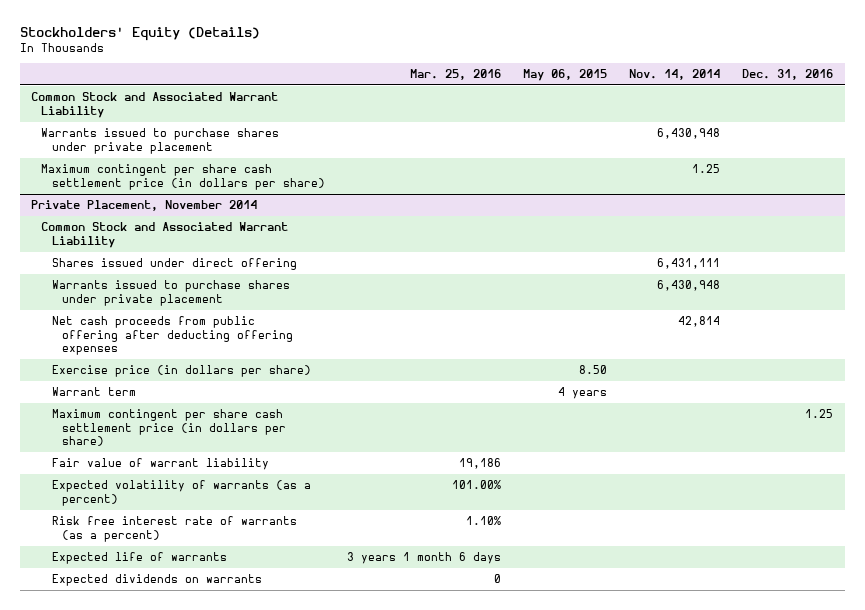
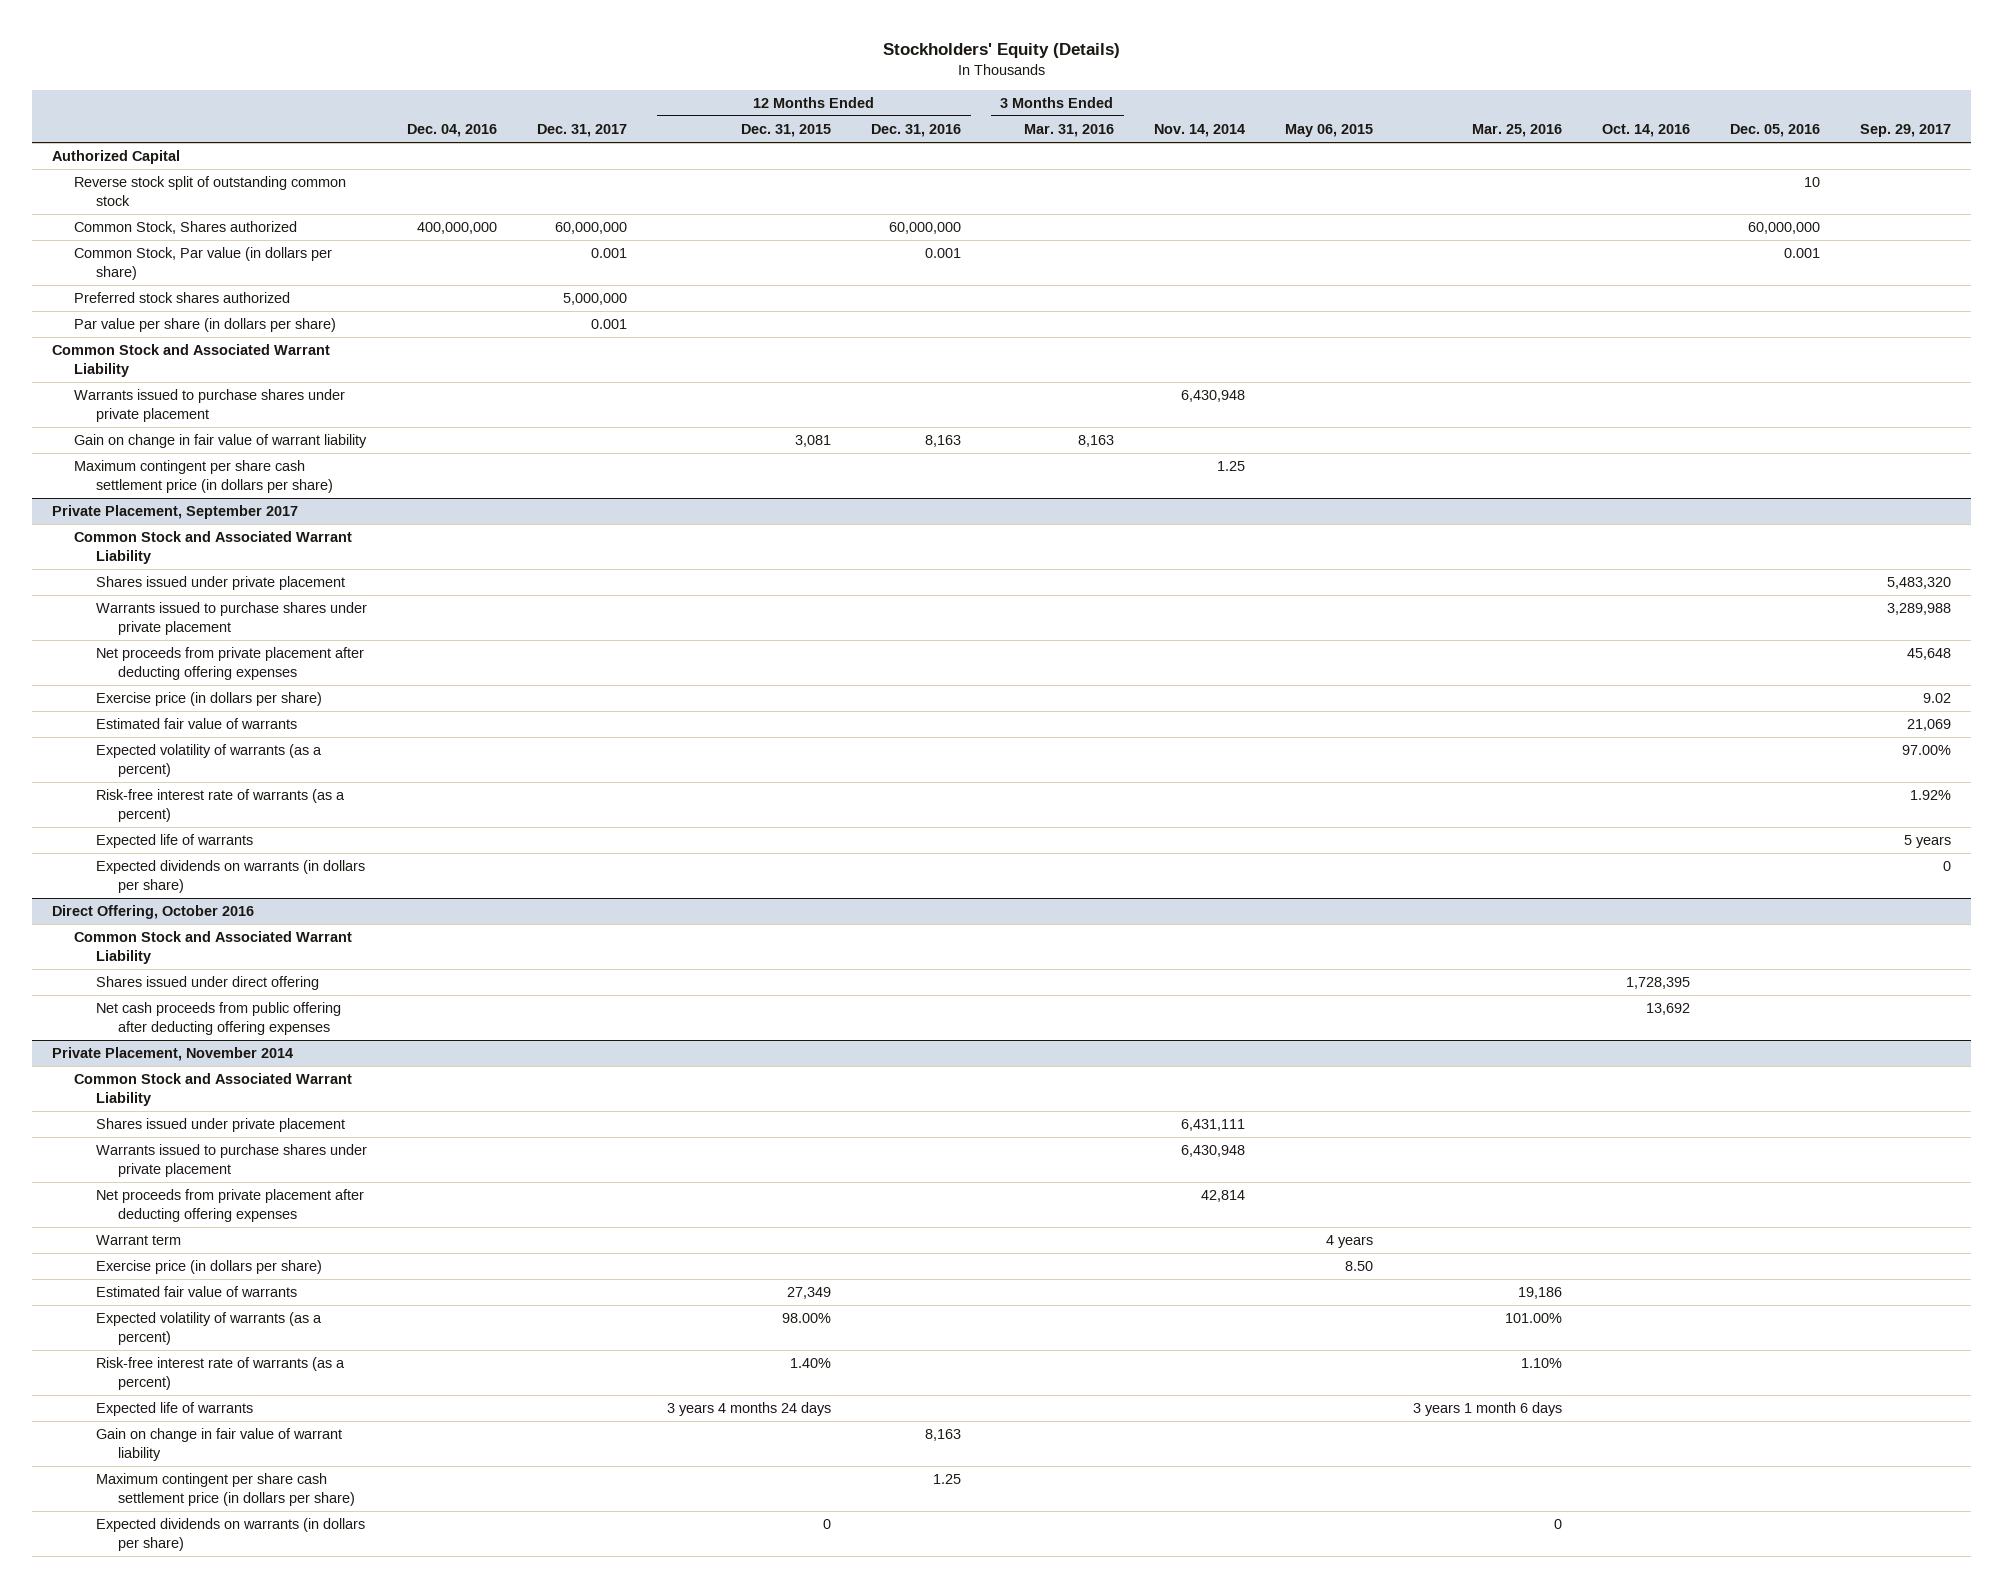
- | Mar. 25, 2016 | May 06, 2015 | Nov. 14, 2014 | Dec. 31, 2016
+ | Dec. 04, 2016 | Dec. 31, 2017 | 12 Months Ended Dec. 31, 2015 | 12 Months Ended Dec. 31, 2016 | 3 Months Ended Mar. 31, 2016 | Nov. 14, 2014 | May 06, 2015 | Mar. 25, 2016 | Oct. 14, 2016 | Dec. 05, 2016 | Sep. 29, 2017
+ Authorized Capital
+ Reverse stock split of outstanding common stock | | | | | | | | | | 10 |
+ Common Stock, Shares authorized | 400,000,000 | 60,000,000 | | 60,000,000 | | | | | | 60,000,000 |
+ Common Stock, Par value (in dollars per share) | | 0.001 | | 0.001 | | | | | | 0.001 |
+ Preferred stock shares authorized | | 5,000,000 | | | | | | | | |
+ Par value per share (in dollars per share) | | 0.001 | | | | | | | | |
+ Gain on change in fair value of warrant liability | | | 3,081 | 8,163 | 8,163 | | | | | |
+ Private Placement, September 2017
+ Common Stock and Associated Warrant Liability
+ Shares issued under private placement | | | | | | | | | | | 5,483,320
+ Warrants issued to purchase shares under private placement | | | | | | | | | | | 3,289,988
+ Net proceeds from private placement after deducting offering expenses | | | | | | | | | | | 45,648
+ Exercise price (in dollars per share) | | | | | | | | | | | 9.02
+ Estimated fair value of warrants | | | | | | | | | | | 21,069
+ Expected volatility of warrants (as a percent) | | | | | | | | | | | 97.00%
+ Risk-free interest rate of warrants (as a percent) | | | | | | | | | | | 1.92%
+ Expected life of warrants | | | | | | | | | | | 5 years
+ Expected dividends on warrants (in dollars per share) | | | | | | | | | | | 0
+ Direct Offering, October 2016
+ Common Stock and Associated Warrant Liability
+ Shares issued under direct offering | | | | | | | | | 1,728,395 | |
+ Net cash proceeds from public offering after deducting offering expenses | | | | | | | | | 13,692 | |
@ Private Placement, November 2014
- Shares issued under direct offering | | | 6,431,111 |
+ Shares issued under private placement | | | | | | 6,431,111 | | | | |
- Net cash proceeds from public offering after deducting offering expenses | | | 42,814 |
+ Net proceeds from private placement after deducting offering expenses | | | | | | 42,814 | | | | |
- Fair value of warrant liability | 19,186 | | |
moved down: Exercise price (in dollars per share) | | | | | | | 8.50 | | | |
+ Estimated fair value of warrants | | | 27,349 | | | | | 19,186 | | |
- Risk free interest rate of warrants (as a percent) | 1.10% | | |
+ Risk-free interest rate of warrants (as a percent) | | | 1.40% | | | | | 1.10% | | |
- Expected dividends on warrants | 0 | | |
+ Gain on change in fair value of warrant liability | | | | 8,163 | | | | | | |
moved down: Maximum contingent per share cash settlement price (in dollars per share) | | | | 1.25 | | | | | | |
+ Expected dividends on warrants (in dollars per share) | | | 0 | | | | | 0 | | |

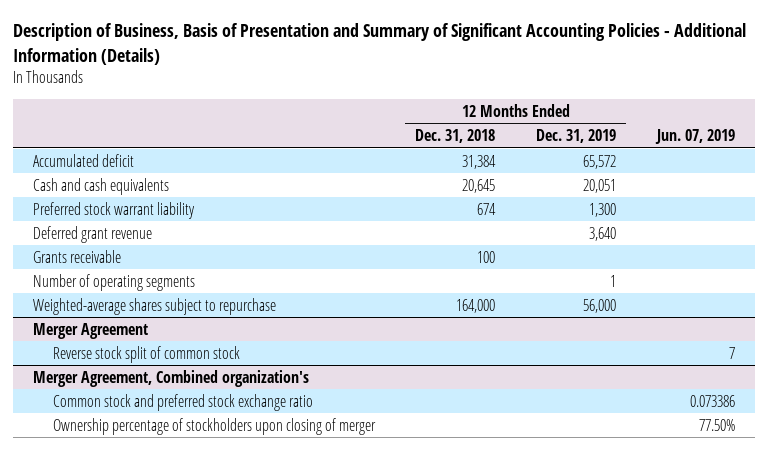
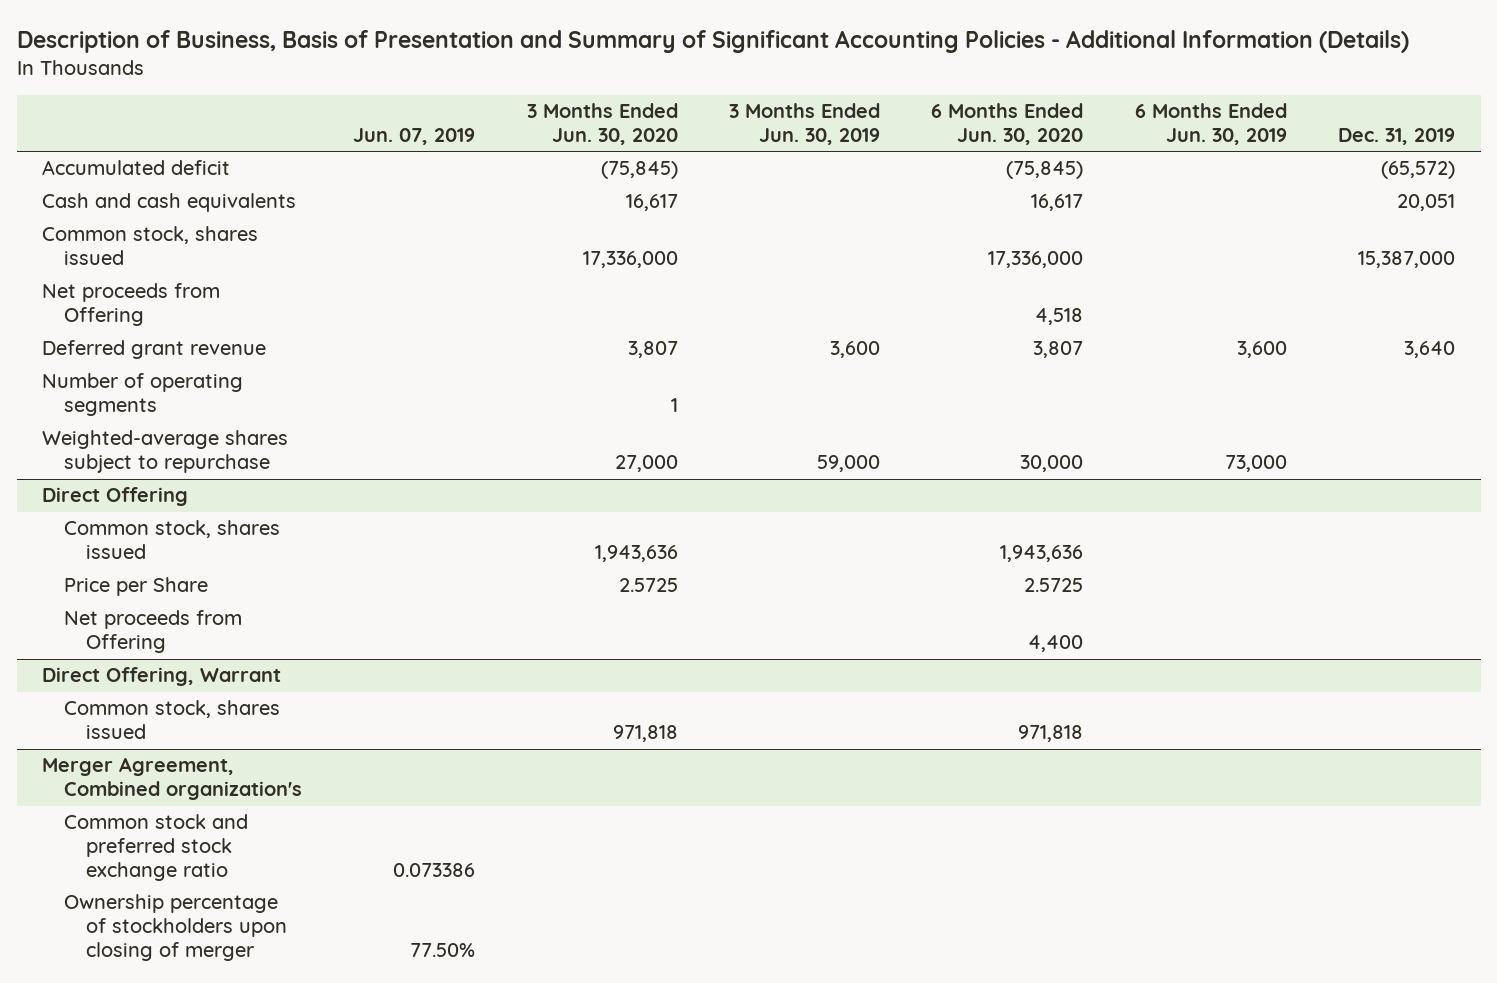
- | 12 Months Ended Dec. 31, 2018 | 12 Months Ended Dec. 31, 2019 | Jun. 07, 2019
+ | Jun. 07, 2019 | 3 Months Ended Jun. 30, 2020 | 3 Months Ended Jun. 30, 2019 | 6 Months Ended Jun. 30, 2020 | 6 Months Ended Jun. 30, 2019 | Dec. 31, 2019
- Preferred stock warrant liability | 674 | 1,300 |
+ Common stock, shares issued | | 17,336,000 | | 17,336,000 | | 15,387,000
+ Net proceeds from Offering | | | | 4,518 | |
- Grants receivable | 100 | |
- Merger Agreement
- Reverse stock split of common stock | | | 7
+ Direct Offering
+ Common stock, shares issued | | 1,943,636 | | 1,943,636 | |
+ Price per Share | | 2.5725 | | 2.5725 | |
+ Net proceeds from Offering | | | | 4,400 | |
+ Direct Offering, Warrant
+ Common stock, shares issued | | 971,818 | | 971,818 | |

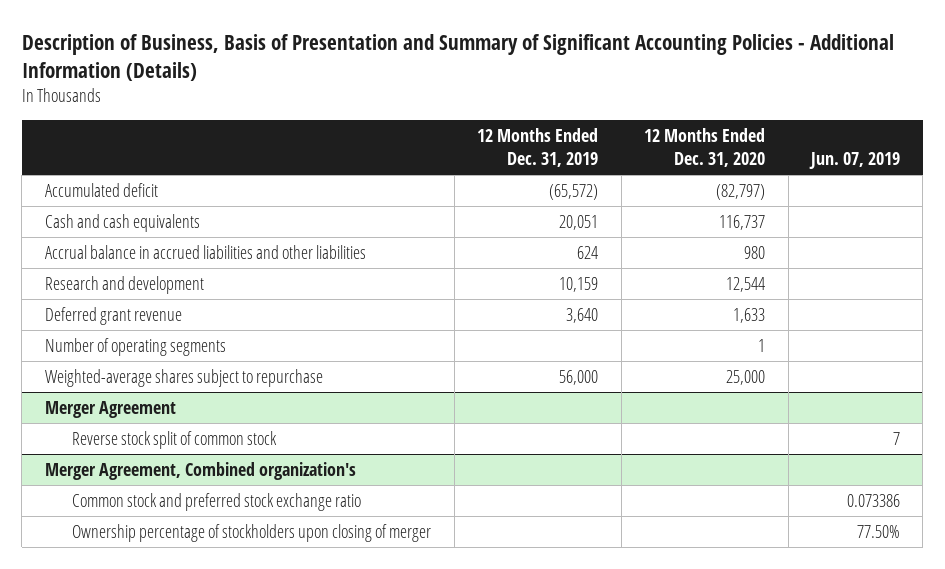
- | Jun. 07, 2019 | 3 Months Ended Jun. 30, 2020 | 3 Months Ended Jun. 30, 2019 | 6 Months Ended Jun. 30, 2020 | 6 Months Ended Jun. 30, 2019 | Dec. 31, 2019
+ | 12 Months Ended Dec. 31, 2019 | 12 Months Ended Dec. 31, 2020 | Jun. 07, 2019
- Common stock, shares issued | | 17,336,000 | | 17,336,000 | | 15,387,000
- Net proceeds from Offering | | | | 4,518 | |
+ Accrual balance in accrued liabilities and other liabilities | 624 | 980 |
+ Research and development | 10,159 | 12,544 |
- Direct Offering
- Common stock, shares issued | | 1,943,636 | | 1,943,636 | |
- Price per Share | | 2.5725 | | 2.5725 | |
- Net proceeds from Offering | | | | 4,400 | |
- Direct Offering, Warrant
- Common stock, shares issued | | 971,818 | | 971,818 | |
+ Merger Agreement
+ Reverse stock split of common stock | | | 7

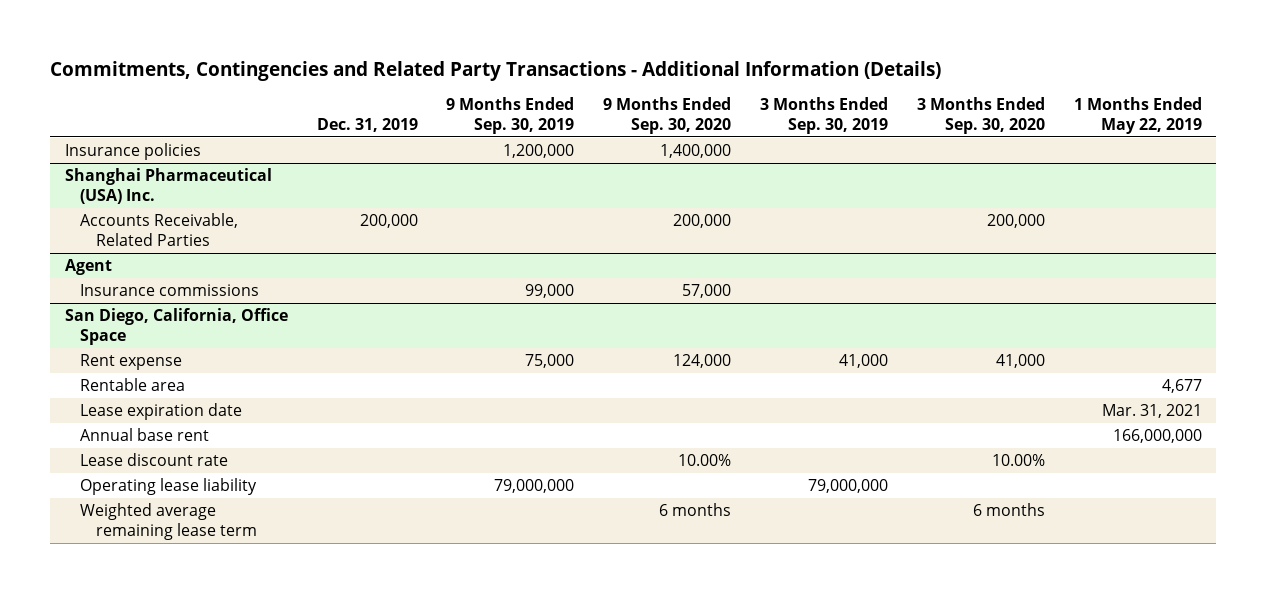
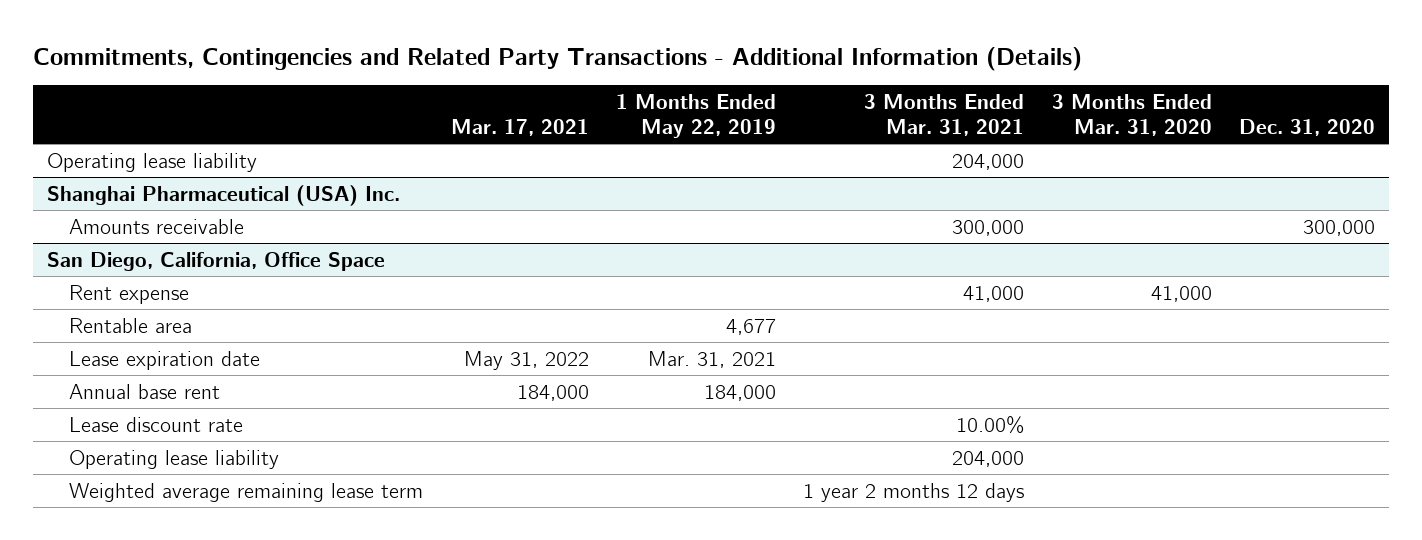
- | Dec. 31, 2019 | 9 Months Ended Sep. 30, 2019 | 9 Months Ended Sep. 30, 2020 | 3 Months Ended Sep. 30, 2019 | 3 Months Ended Sep. 30, 2020 | 1 Months Ended May 22, 2019
+ | Mar. 17, 2021 | 1 Months Ended May 22, 2019 | 3 Months Ended Mar. 31, 2021 | 3 Months Ended Mar. 31, 2020 | Dec. 31, 2020
- Insurance policies | | 1,200,000 | 1,400,000 | | |
+ Operating lease liability | | | 204,000 | |
@ Shanghai Pharmaceutical (USA) Inc.
- Accounts Receivable, Related Parties | 200,000 | | 200,000 | | 200,000 |
- Agent
- Insurance commissions | | 99,000 | 57,000 | | |
@ Shanghai Pharmaceutical (USA) Inc.
+ Amounts receivable | | | 300,000 | | 300,000
@ San Diego, California, Office Space
- Annual base rent | | | | | | 166,000,000
+ Annual base rent | 184,000 | 184,000 | | |

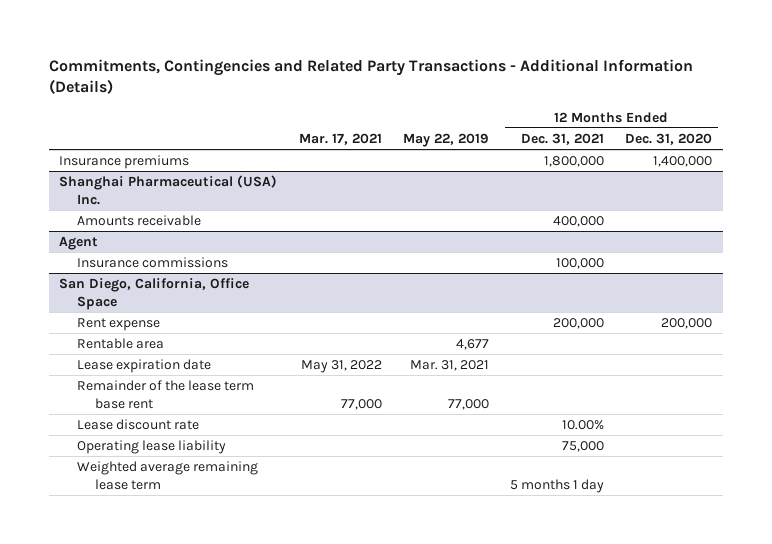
- | Mar. 17, 2021 | 1 Months Ended May 22, 2019 | 3 Months Ended Mar. 31, 2021 | 3 Months Ended Mar. 31, 2020 | Dec. 31, 2020
+ | Mar. 17, 2021 | May 22, 2019 | 12 Months Ended Dec. 31, 2021 | 12 Months Ended Dec. 31, 2020
- Operating lease liability | | | 204,000 | |
+ Insurance premiums | | | 1,800,000 | 1,400,000
+ Agent
+ Insurance commissions | | | 100,000 |
@ San Diego, California, Office Space
- Annual base rent | 184,000 | 184,000 | | |
+ Remainder of the lease term base rent | 77,000 | 77,000 | |

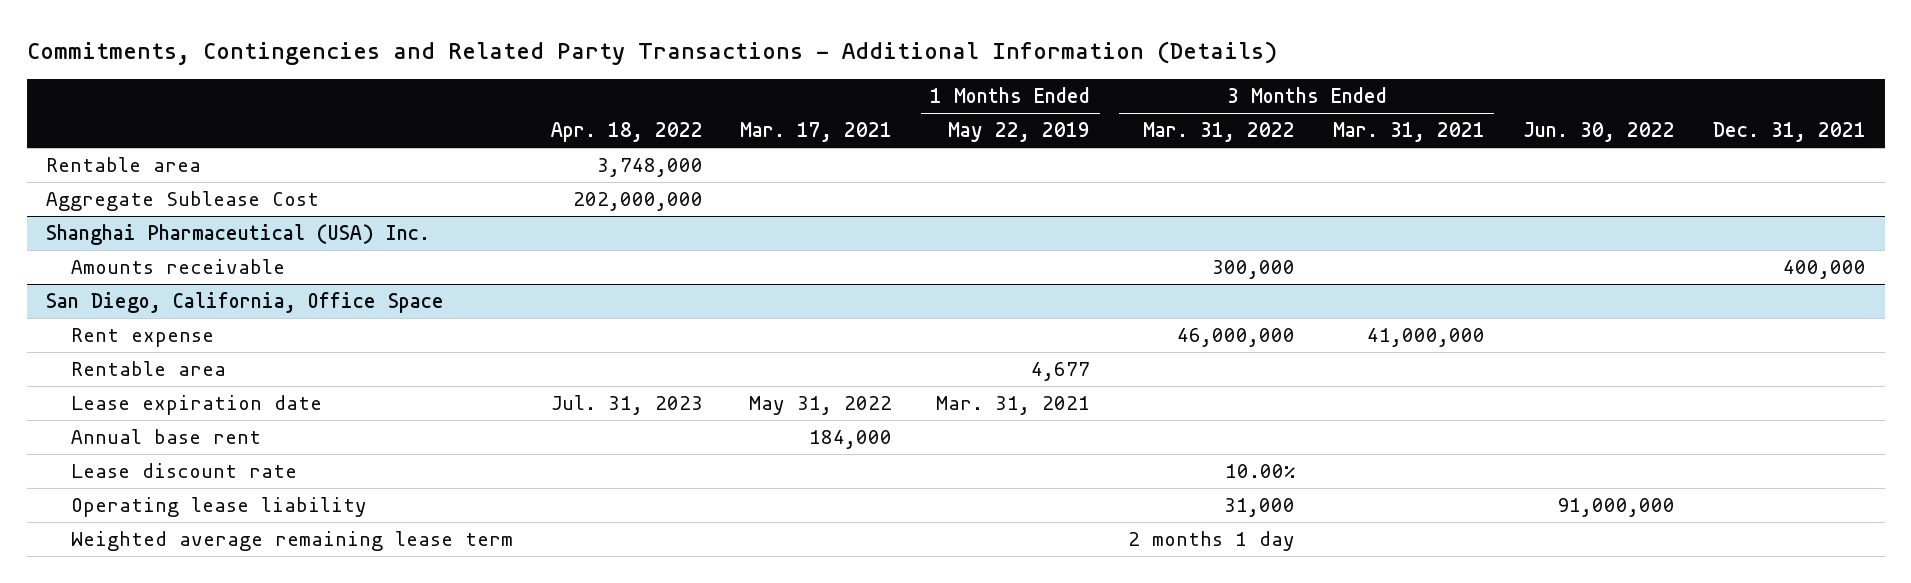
- | Mar. 17, 2021 | May 22, 2019 | 12 Months Ended Dec. 31, 2021 | 12 Months Ended Dec. 31, 2020
+ | Apr. 18, 2022 | Mar. 17, 2021 | 1 Months Ended May 22, 2019 | 3 Months Ended Mar. 31, 2022 | 3 Months Ended Mar. 31, 2021 | Jun. 30, 2022 | Dec. 31, 2021
- Insurance premiums | | | 1,800,000 | 1,400,000
+ Rentable area | 3,748,000 | | | | | |
+ Aggregate Sublease Cost | 202,000,000 | | | | | |
- Agent
- Insurance commissions | | | 100,000 |
@ San Diego, California, Office Space
- Remainder of the lease term base rent | 77,000 | 77,000 | |
+ Annual base rent | | 184,000 | | | | |

